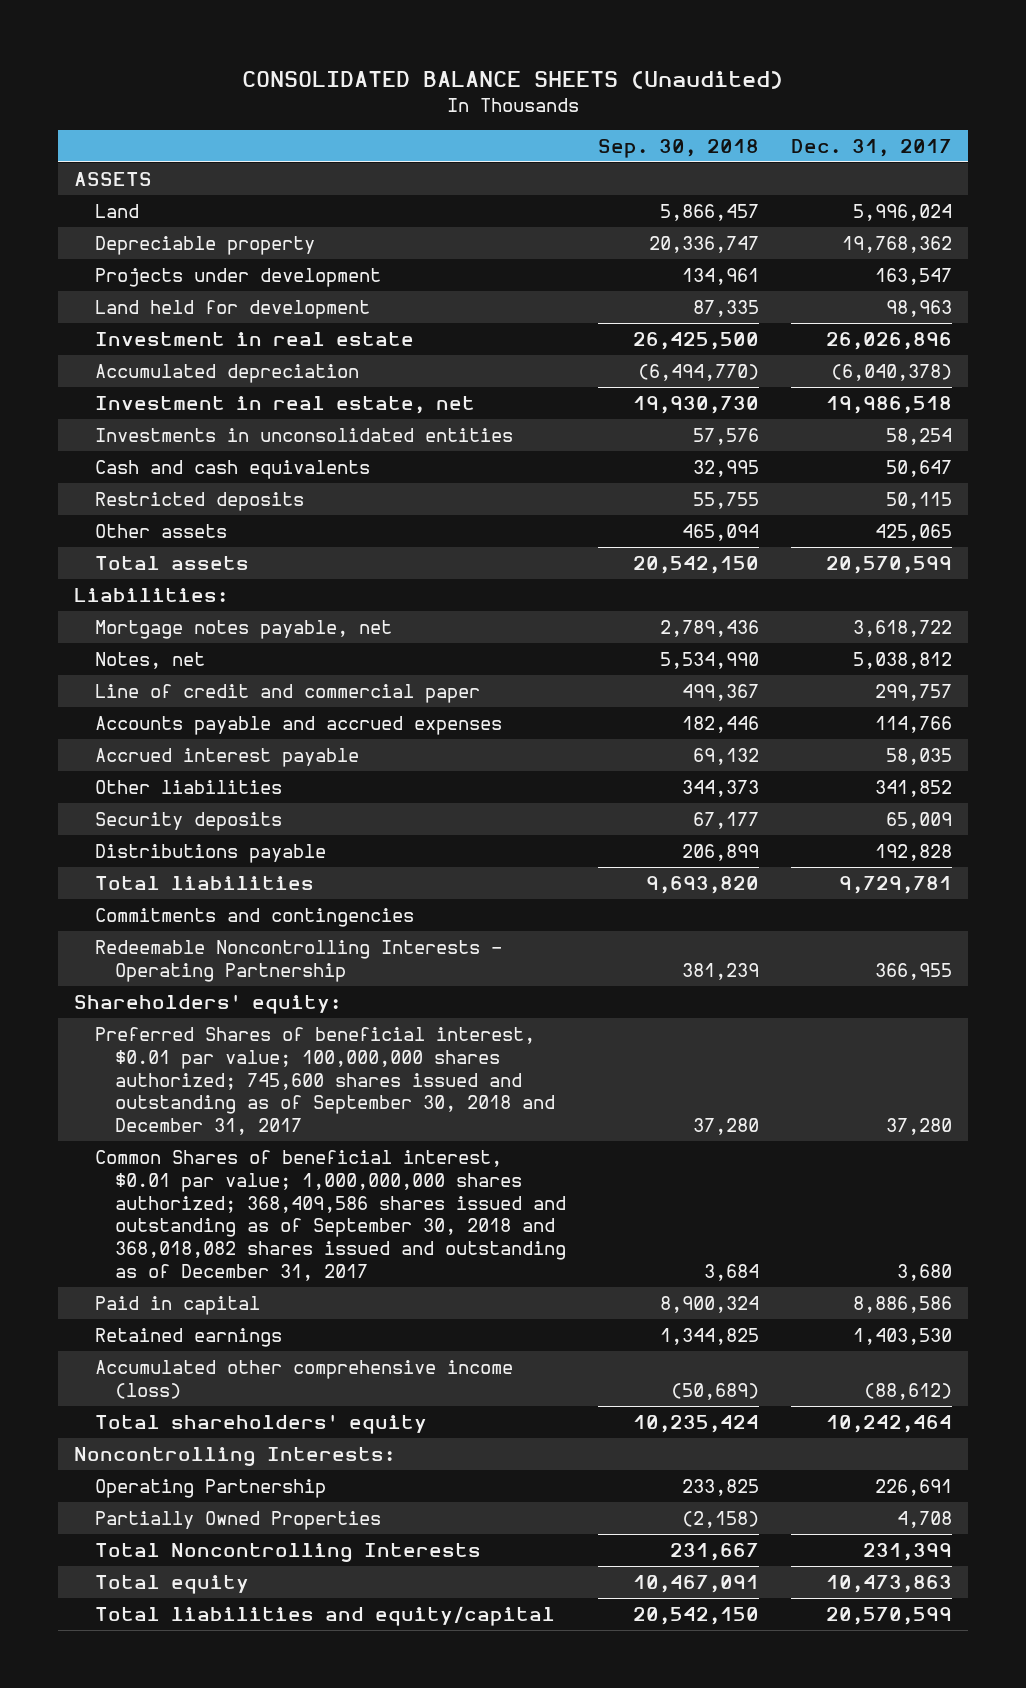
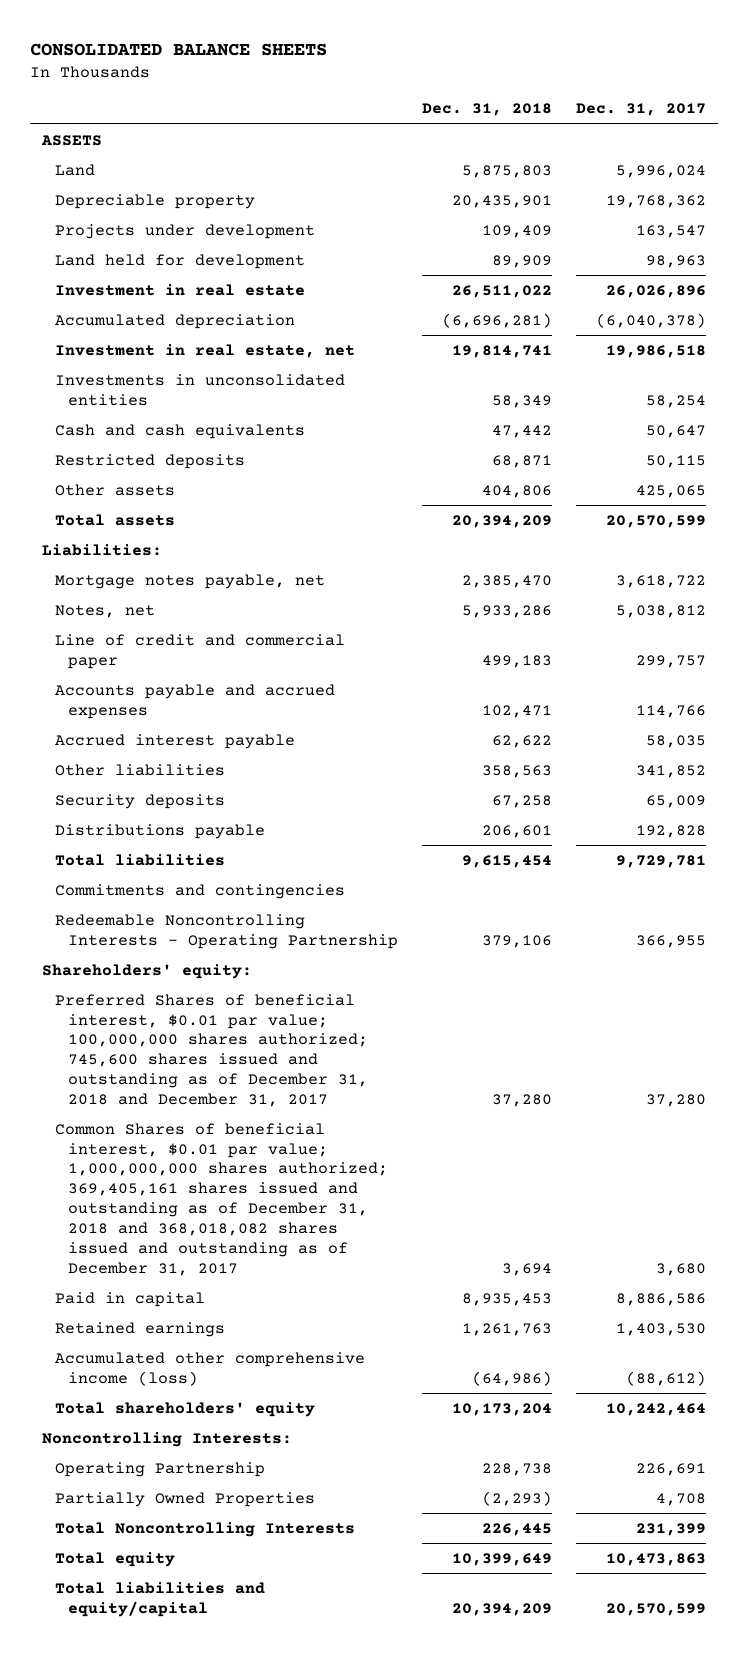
- CONSOLIDATED BALANCE SHEETS (Unaudited)
+ CONSOLIDATED BALANCE SHEETS
- | Sep. 30, 2018 | Dec. 31, 2017
+ | Dec. 31, 2018 | Dec. 31, 2017
- Preferred Shares of beneficial interest, $0.01 par value; 100,000,000 shares authorized; 745,600 shares issued and outstanding as of September 30, 2018 and December 31, 2017 | 37,280 | 37,280
- Common Shares of beneficial interest, $0.01 par value; 1,000,000,000 shares authorized; 368,409,586 shares issued and outstanding as of September 30, 2018 and 368,018,082 shares issued and outstanding as of December 31, 2017 | 3,684 | 3,680
+ Preferred Shares of beneficial interest, $0.01 par value; 100,000,000 shares authorized; 745,600 shares issued and outstanding as of December 31, 2018 and December 31, 2017 | 37,280 | 37,280
+ Common Shares of beneficial interest, $0.01 par value; 1,000,000,000 shares authorized; 369,405,161 shares issued and outstanding as of December 31, 2018 and 368,018,082 shares issued and outstanding as of December 31, 2017 | 3,694 | 3,680

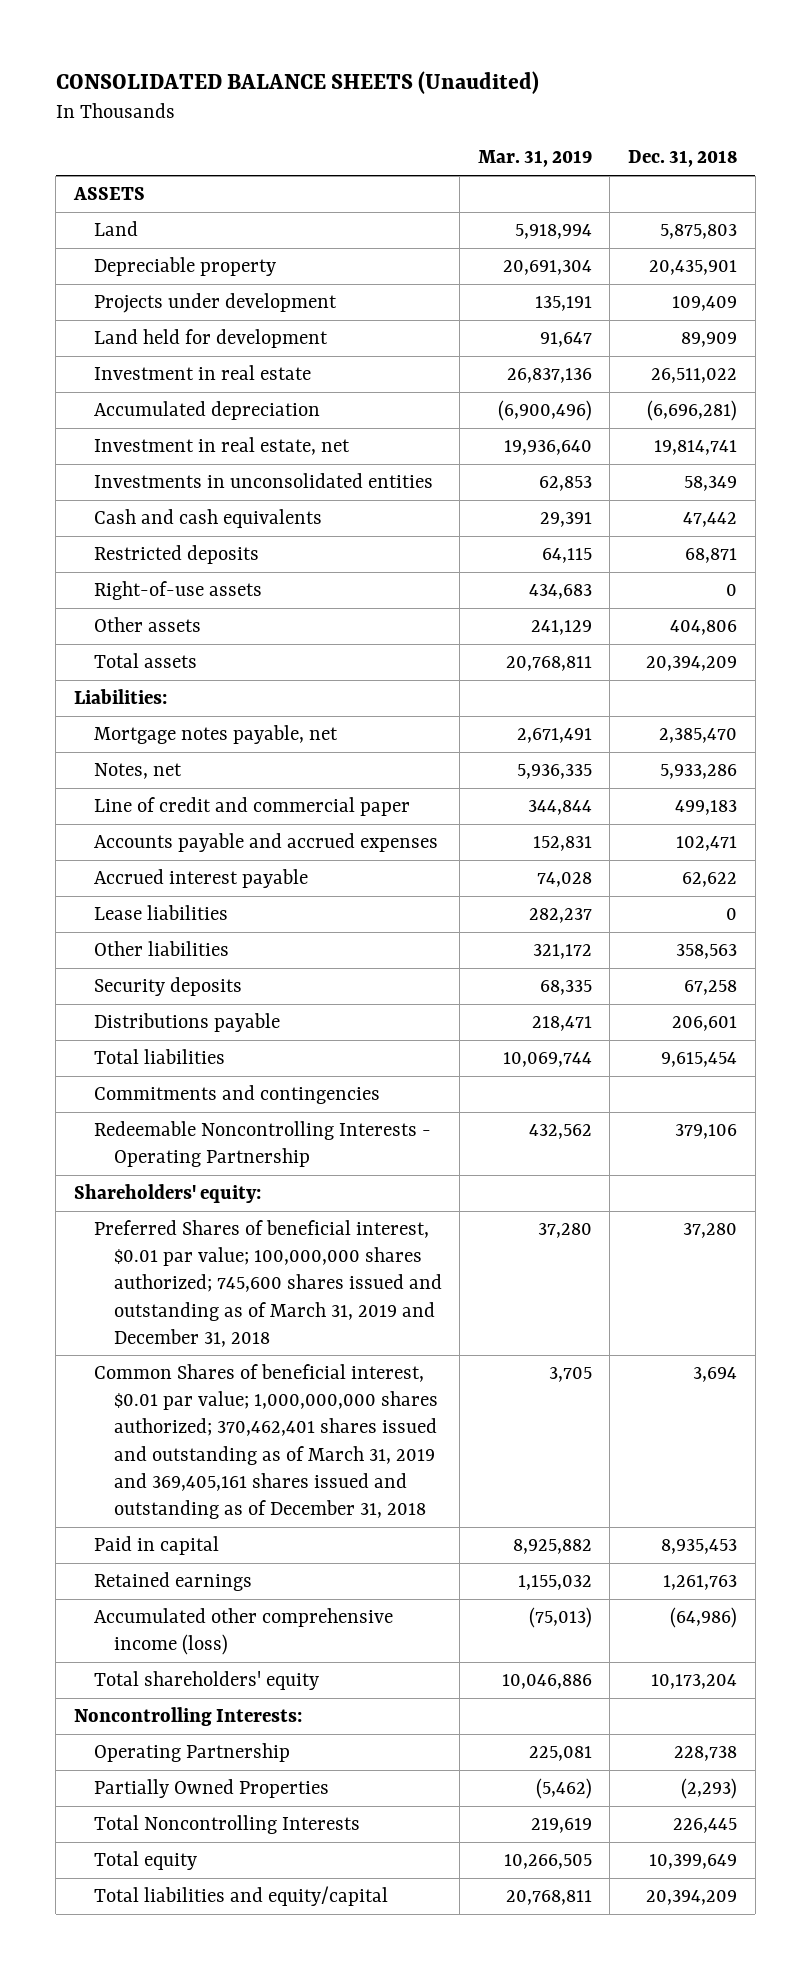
- CONSOLIDATED BALANCE SHEETS
+ CONSOLIDATED BALANCE SHEETS (Unaudited)
- | Dec. 31, 2018 | Dec. 31, 2017
+ | Mar. 31, 2019 | Dec. 31, 2018
+ Right-of-use assets | 434,683 | 0
+ Lease liabilities | 282,237 | 0
- Preferred Shares of beneficial interest, $0.01 par value; 100,000,000 shares authorized; 745,600 shares issued and outstanding as of December 31, 2018 and December 31, 2017 | 37,280 | 37,280
- Common Shares of beneficial interest, $0.01 par value; 1,000,000,000 shares authorized; 369,405,161 shares issued and outstanding as of December 31, 2018 and 368,018,082 shares issued and outstanding as of December 31, 2017 | 3,694 | 3,680
+ Preferred Shares of beneficial interest, $0.01 par value; 100,000,000 shares authorized; 745,600 shares issued and outstanding as of March 31, 2019 and December 31, 2018 | 37,280 | 37,280
+ Common Shares of beneficial interest, $0.01 par value; 1,000,000,000 shares authorized; 370,462,401 shares issued and outstanding as of March 31, 2019 and 369,405,161 shares issued and outstanding as of December 31, 2018 | 3,705 | 3,694

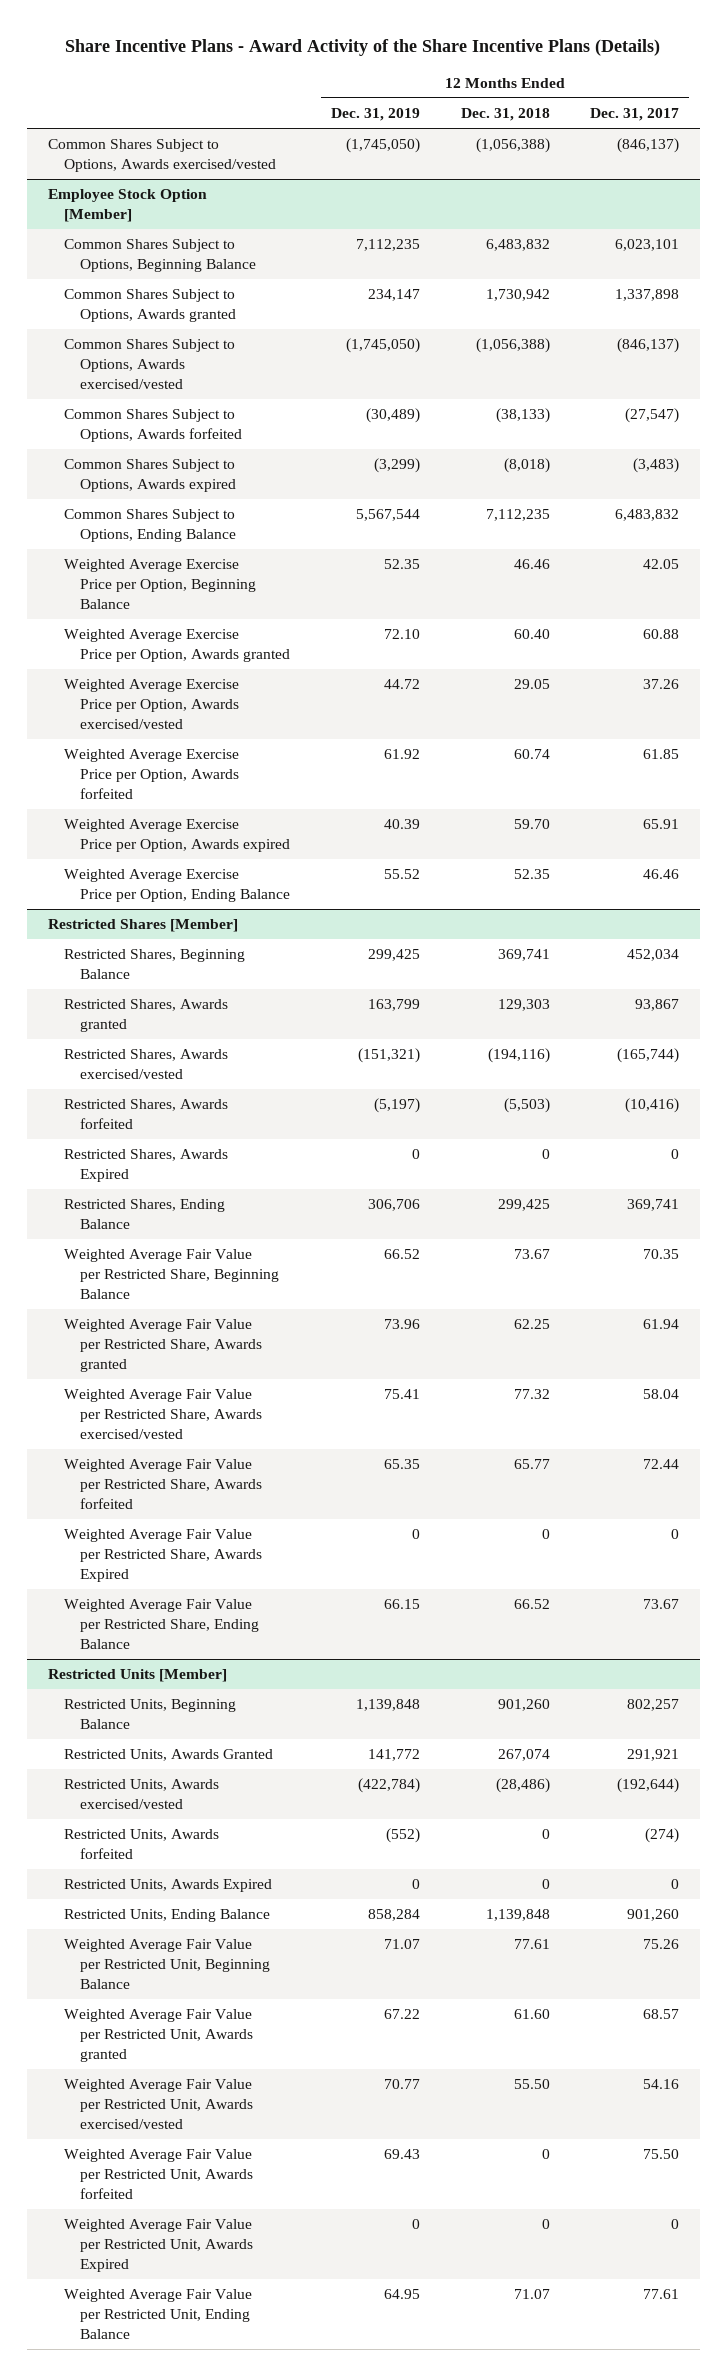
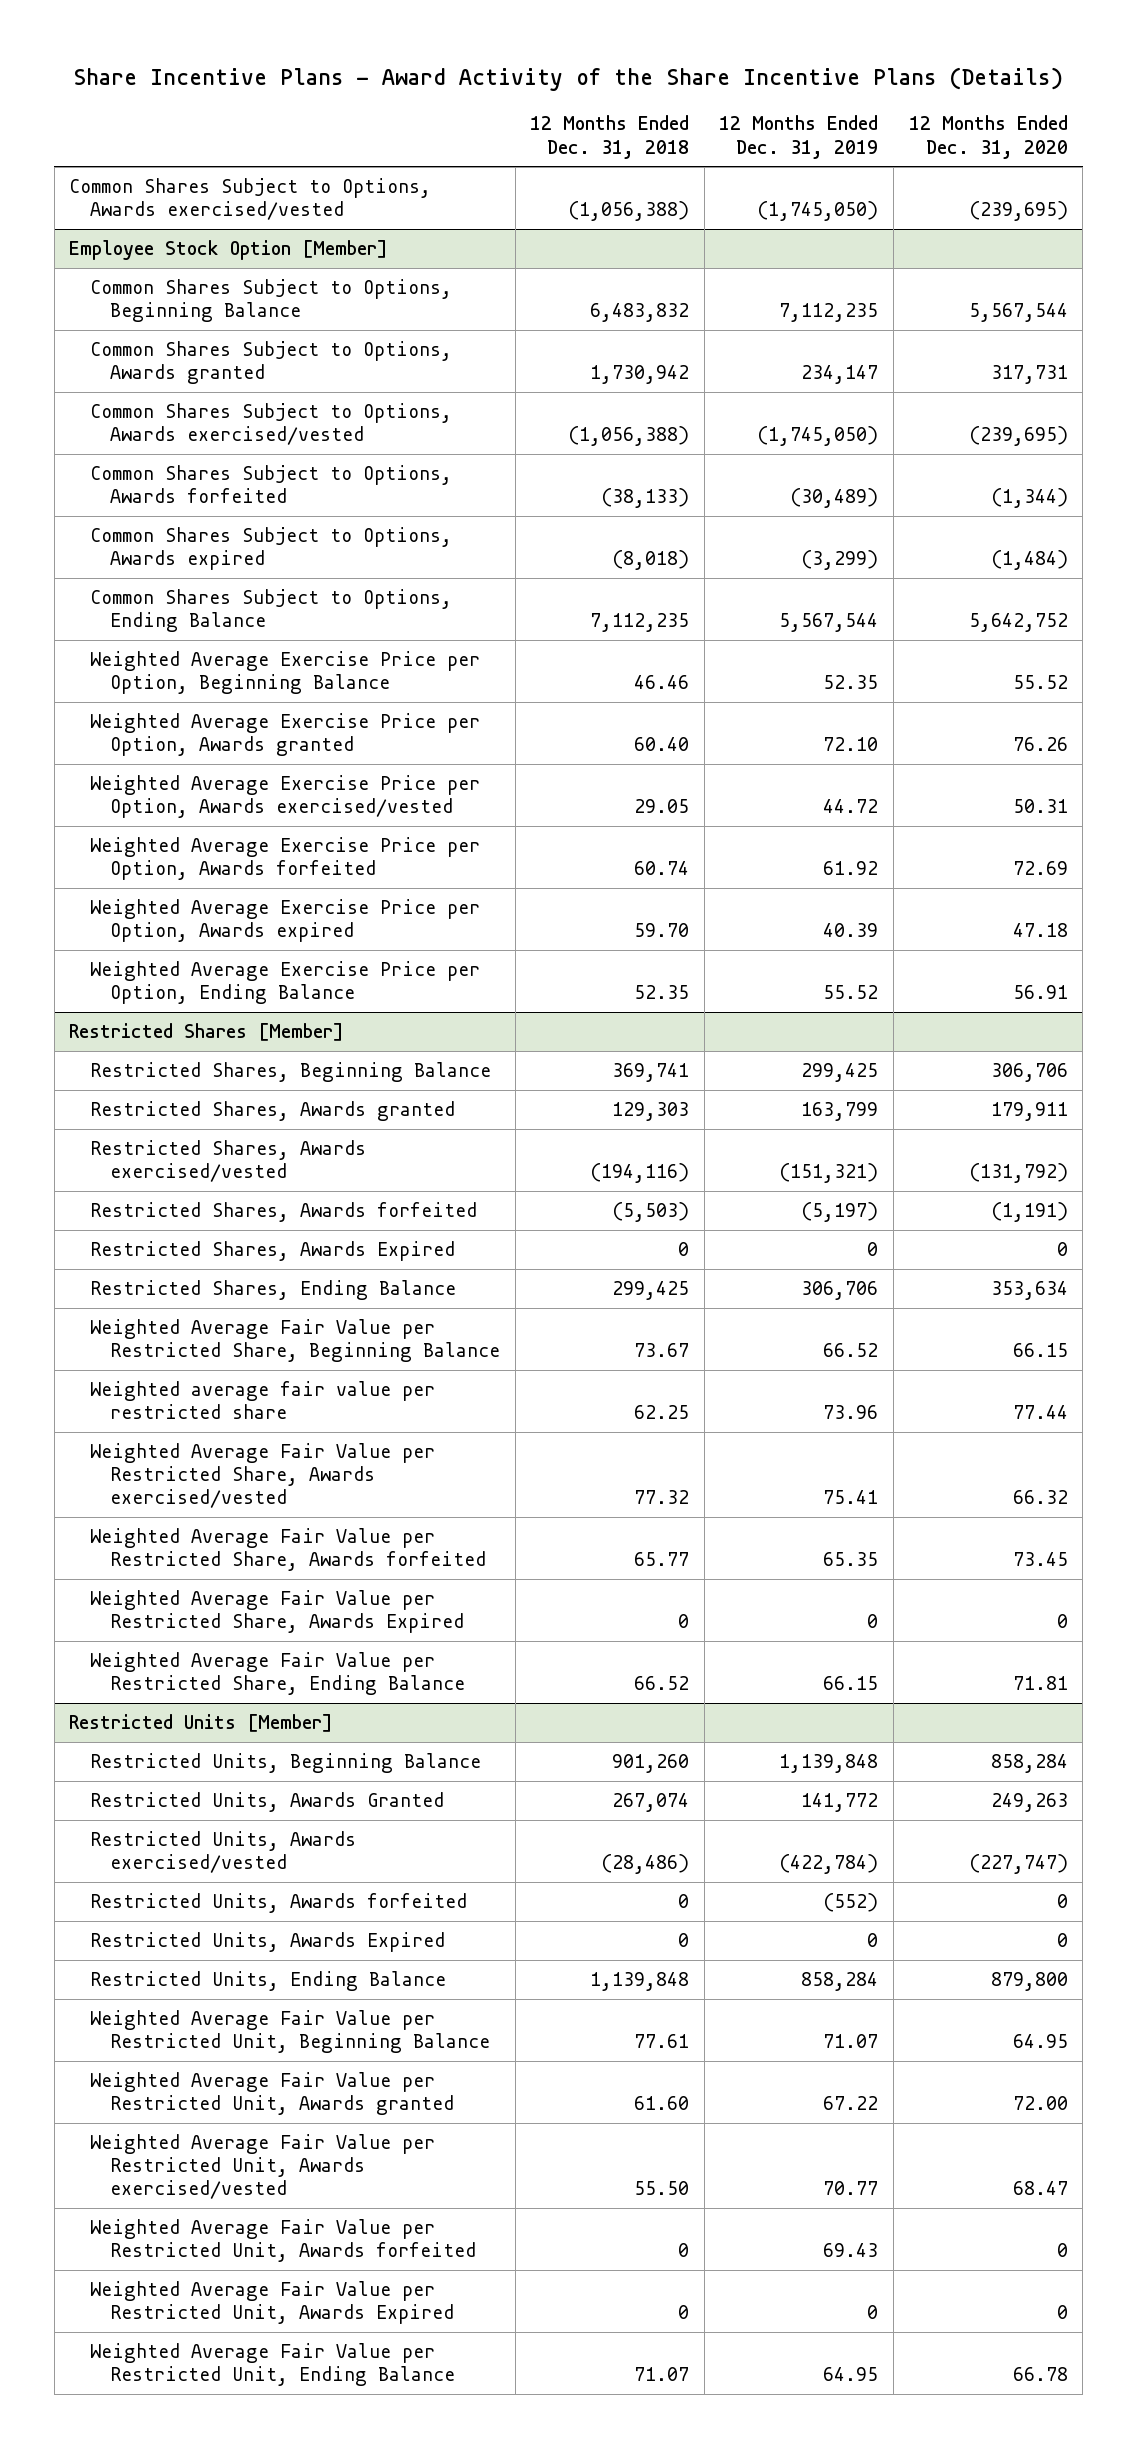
- | 12 Months Ended Dec. 31, 2019 | 12 Months Ended Dec. 31, 2018 | 12 Months Ended Dec. 31, 2017
+ | 12 Months Ended Dec. 31, 2018 | 12 Months Ended Dec. 31, 2019 | 12 Months Ended Dec. 31, 2020
@ Restricted Shares [Member]
- Weighted Average Fair Value per Restricted Share, Awards granted | 73.96 | 62.25 | 61.94
+ Weighted average fair value per restricted share | 62.25 | 73.96 | 77.44

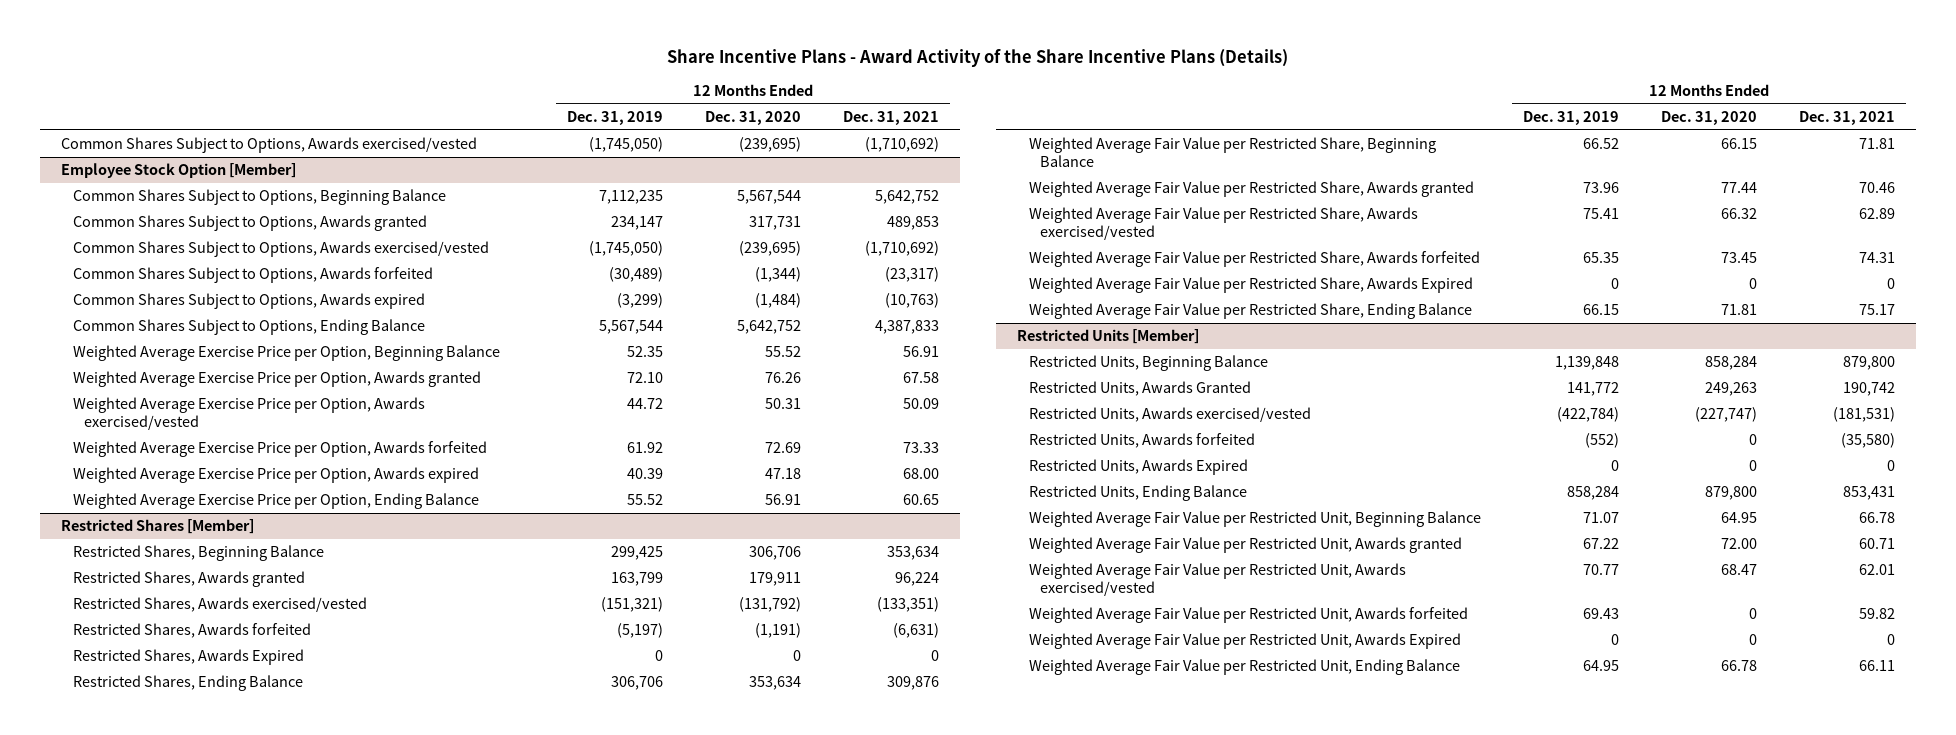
- | 12 Months Ended Dec. 31, 2018 | 12 Months Ended Dec. 31, 2019 | 12 Months Ended Dec. 31, 2020
+ | 12 Months Ended Dec. 31, 2019 | 12 Months Ended Dec. 31, 2020 | 12 Months Ended Dec. 31, 2021
@ Restricted Shares [Member]
- Weighted average fair value per restricted share | 62.25 | 73.96 | 77.44
+ Weighted Average Fair Value per Restricted Share, Awards granted | 73.96 | 77.44 | 70.46

